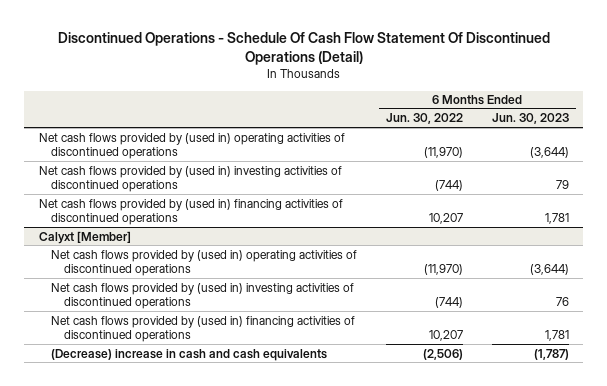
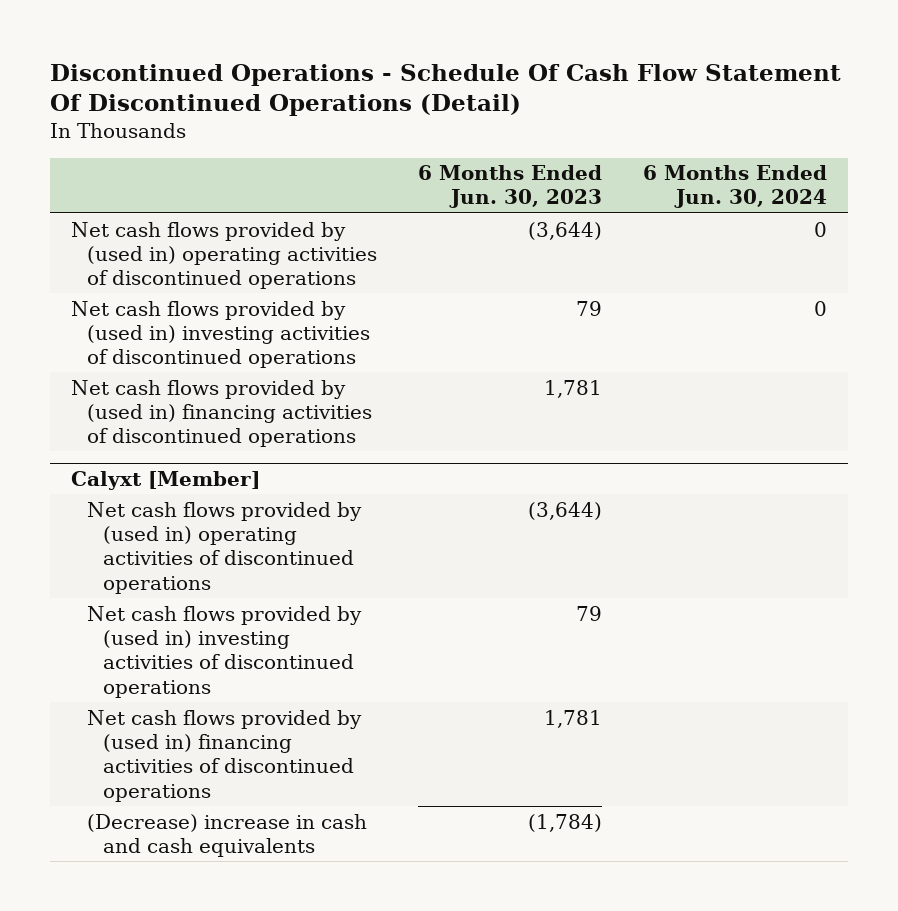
- | 6 Months Ended Jun. 30, 2022 | 6 Months Ended Jun. 30, 2023
+ | 6 Months Ended Jun. 30, 2023 | 6 Months Ended Jun. 30, 2024
@ Calyxt [Member]
- Net cash flows provided by (used in) investing activities of discontinued operations | (744) | 76
+ Net cash flows provided by (used in) investing activities of discontinued operations | 79 |
- (Decrease) increase in cash and cash equivalents | (2,506) | (1,787)
+ (Decrease) increase in cash and cash equivalents | (1,784) |

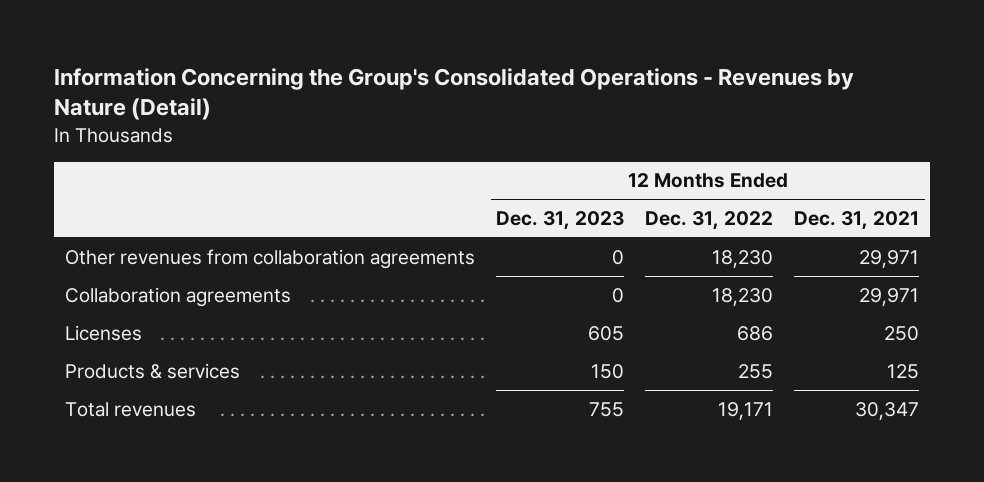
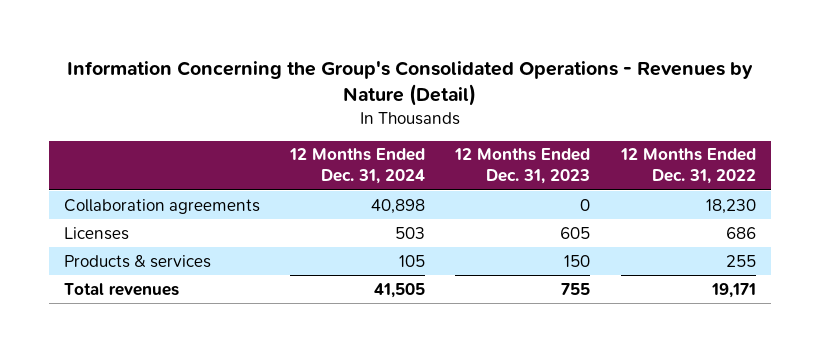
- | 12 Months Ended Dec. 31, 2023 | 12 Months Ended Dec. 31, 2022 | 12 Months Ended Dec. 31, 2021
+ | 12 Months Ended Dec. 31, 2024 | 12 Months Ended Dec. 31, 2023 | 12 Months Ended Dec. 31, 2022
- Other revenues from collaboration agreements | 0 | 18,230 | 29,971

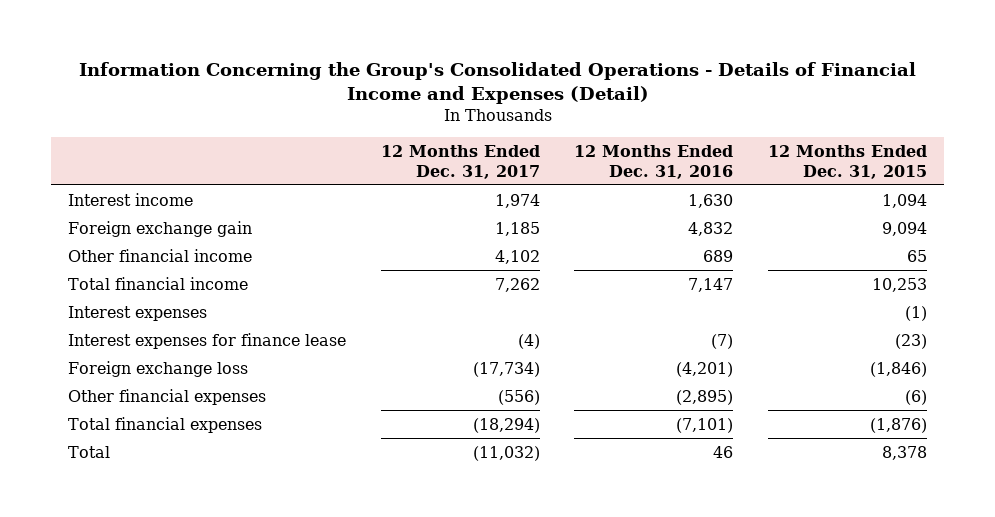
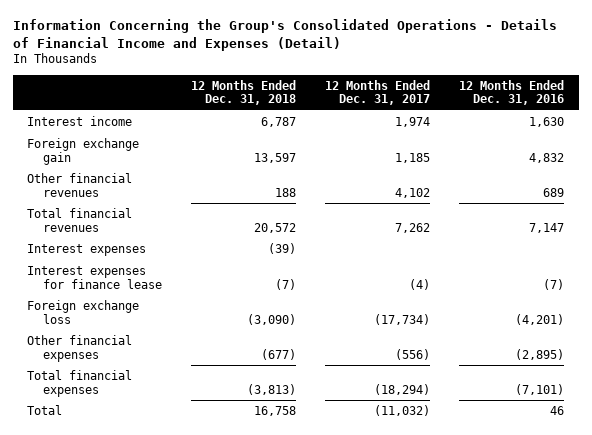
- | 12 Months Ended Dec. 31, 2017 | 12 Months Ended Dec. 31, 2016 | 12 Months Ended Dec. 31, 2015
+ | 12 Months Ended Dec. 31, 2018 | 12 Months Ended Dec. 31, 2017 | 12 Months Ended Dec. 31, 2016
- Other financial income | 4,102 | 689 | 65
- Total financial income | 7,262 | 7,147 | 10,253
+ Other financial revenues | 188 | 4,102 | 689
+ Total financial revenues | 20,572 | 7,262 | 7,147

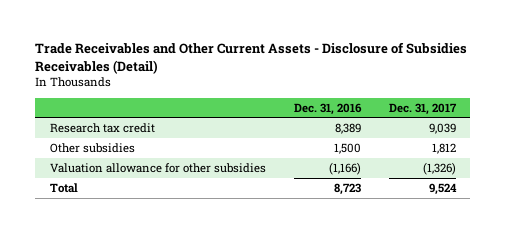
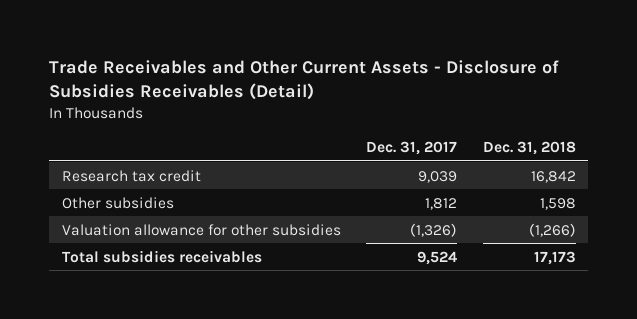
- | Dec. 31, 2016 | Dec. 31, 2017
+ | Dec. 31, 2017 | Dec. 31, 2018
- Total | 8,723 | 9,524
+ Total subsidies receivables | 9,524 | 17,173

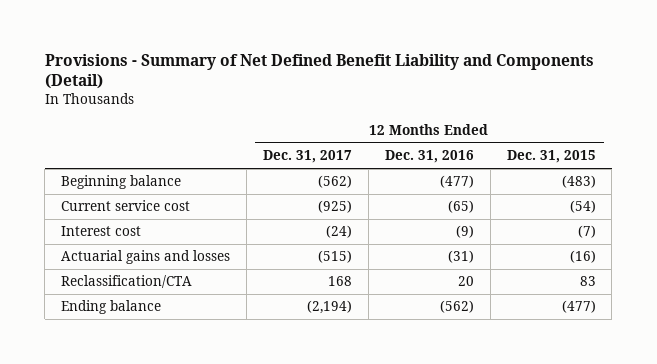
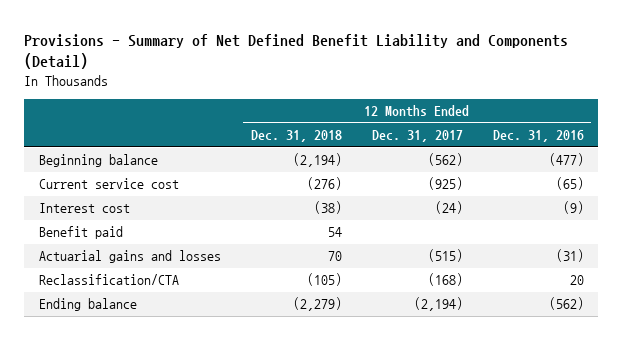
- | 12 Months Ended Dec. 31, 2017 | 12 Months Ended Dec. 31, 2016 | 12 Months Ended Dec. 31, 2015
+ | 12 Months Ended Dec. 31, 2018 | 12 Months Ended Dec. 31, 2017 | 12 Months Ended Dec. 31, 2016
+ Benefit paid | 54 | |
- Reclassification/CTA | 168 | 20 | 83
+ Reclassification/CTA | (105) | (168) | 20

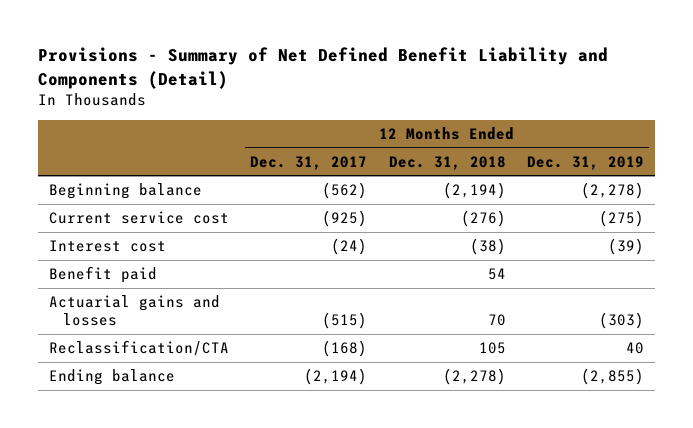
- | 12 Months Ended Dec. 31, 2018 | 12 Months Ended Dec. 31, 2017 | 12 Months Ended Dec. 31, 2016
+ | 12 Months Ended Dec. 31, 2017 | 12 Months Ended Dec. 31, 2018 | 12 Months Ended Dec. 31, 2019
- Reclassification/CTA | (105) | (168) | 20
- Ending balance | (2,279) | (2,194) | (562)
+ Reclassification/CTA | (168) | 105 | 40
+ Ending balance | (2,194) | (2,278) | (2,855)

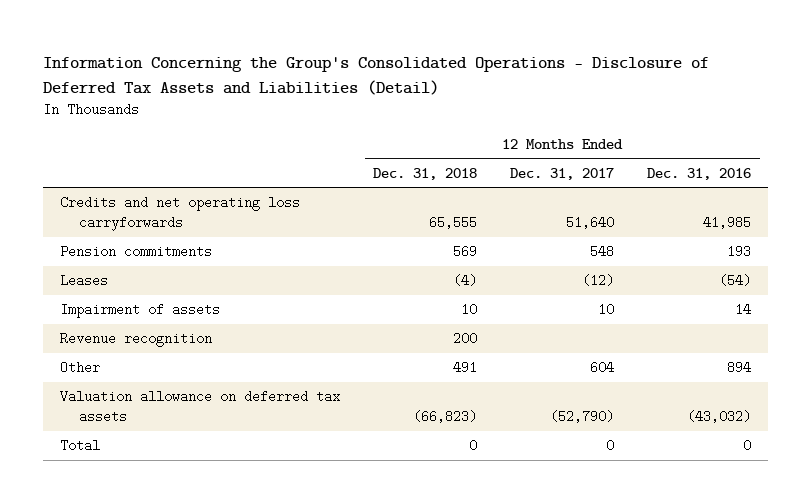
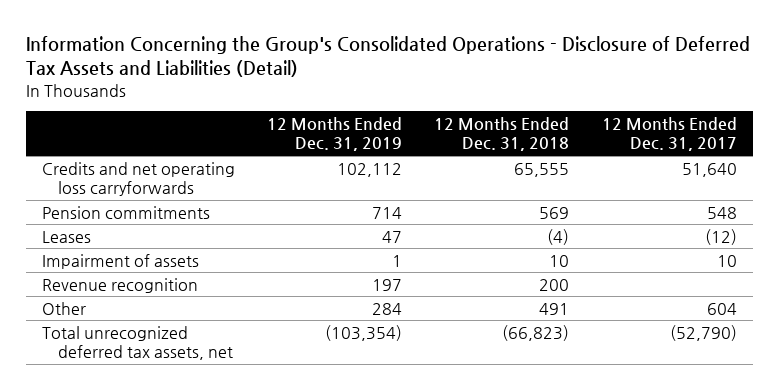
- | 12 Months Ended Dec. 31, 2018 | 12 Months Ended Dec. 31, 2017 | 12 Months Ended Dec. 31, 2016
+ | 12 Months Ended Dec. 31, 2019 | 12 Months Ended Dec. 31, 2018 | 12 Months Ended Dec. 31, 2017
- Valuation allowance on deferred tax assets | (66,823) | (52,790) | (43,032)
- Total | 0 | 0 | 0
+ Total unrecognized deferred tax assets, net | (103,354) | (66,823) | (52,790)

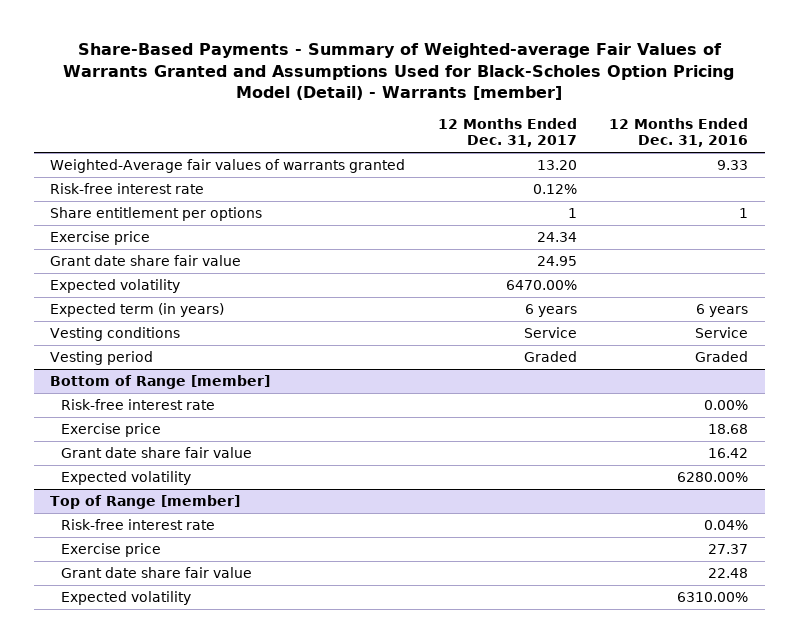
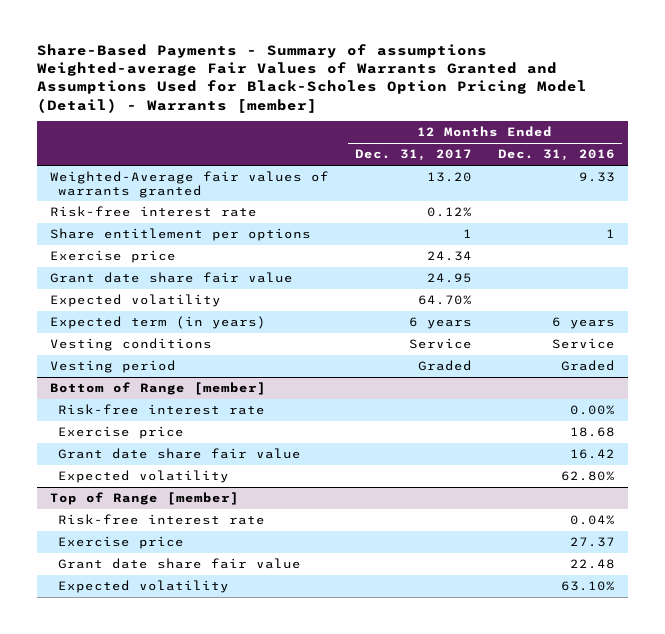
- Share-Based Payments - Summary of Weighted-average Fair Values of Warrants Granted and Assumptions Used for Black-Scholes Option Pricing Model (Detail) - Warrants [member]
+ Share-Based Payments - Summary of assumptions Weighted-average Fair Values of Warrants Granted and Assumptions Used for Black-Scholes Option Pricing Model (Detail) - Warrants [member]
- Expected volatility | 6470.00% |
+ Expected volatility | 64.70% |
@ Bottom of Range [member]
- Expected volatility | | 6280.00%
+ Expected volatility | | 62.80%
@ Top of Range [member]
- Expected volatility | | 6310.00%
+ Expected volatility | | 63.10%

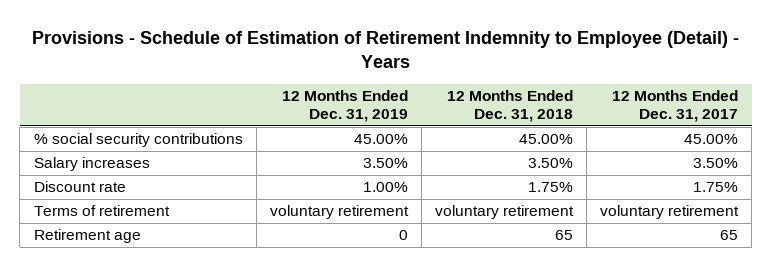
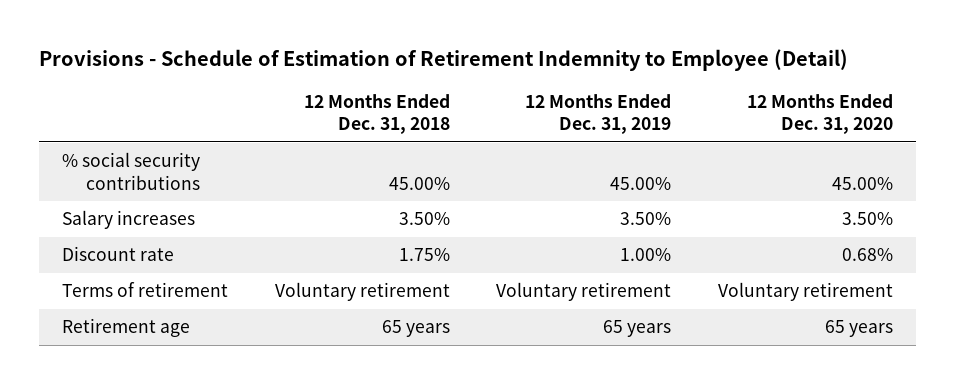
- Provisions - Schedule of Estimation of Retirement Indemnity to Employee (Detail) - Years
+ Provisions - Schedule of Estimation of Retirement Indemnity to Employee (Detail)
- | 12 Months Ended Dec. 31, 2019 | 12 Months Ended Dec. 31, 2018 | 12 Months Ended Dec. 31, 2017
+ | 12 Months Ended Dec. 31, 2018 | 12 Months Ended Dec. 31, 2019 | 12 Months Ended Dec. 31, 2020
- Terms of retirement | voluntary retirement | voluntary retirement | voluntary retirement
- Retirement age | 0 | 65 | 65
+ Terms of retirement | Voluntary retirement | Voluntary retirement | Voluntary retirement
+ Retirement age | 65 years | 65 years | 65 years

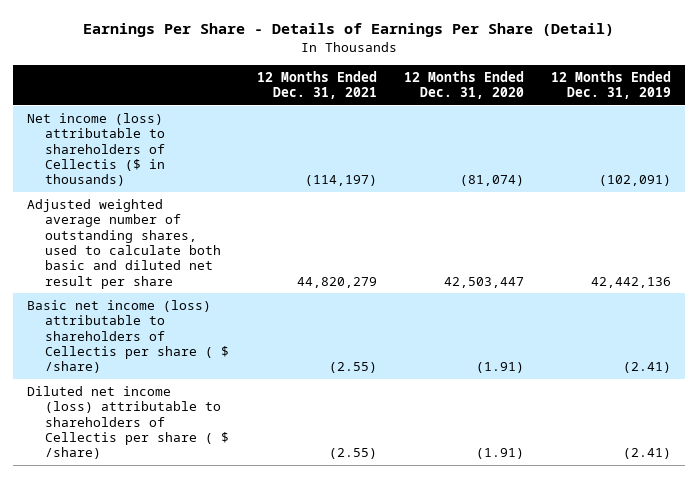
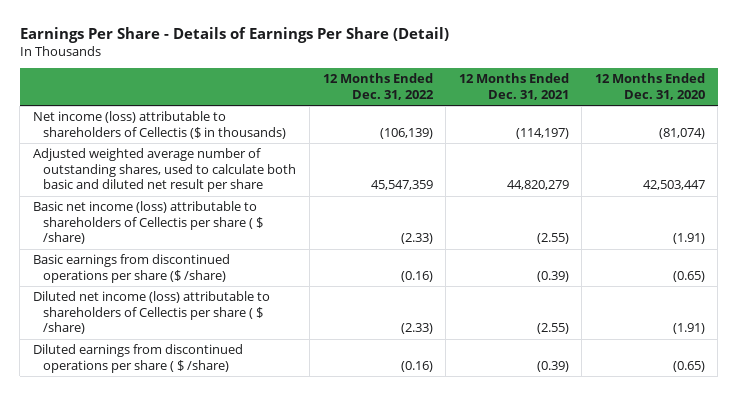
- | 12 Months Ended Dec. 31, 2021 | 12 Months Ended Dec. 31, 2020 | 12 Months Ended Dec. 31, 2019
+ | 12 Months Ended Dec. 31, 2022 | 12 Months Ended Dec. 31, 2021 | 12 Months Ended Dec. 31, 2020
+ Basic earnings from discontinued operations per share ($ /share) | (0.16) | (0.39) | (0.65)
+ Diluted earnings from discontinued operations per share ( $ /share) | (0.16) | (0.39) | (0.65)

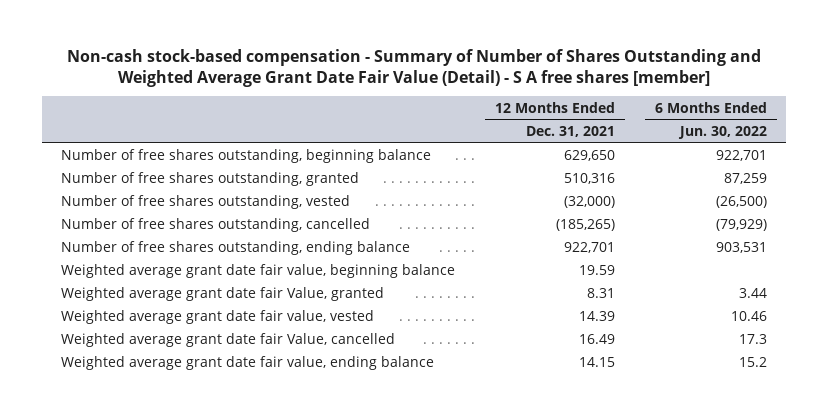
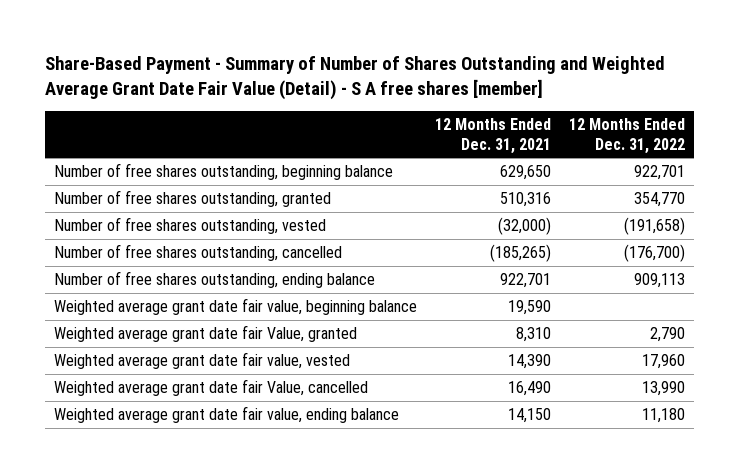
- Non-cash stock-based compensation - Summary of Number of Shares Outstanding and Weighted Average Grant Date Fair Value (Detail) - S A free shares [member]
+ Share-Based Payment - Summary of Number of Shares Outstanding and Weighted Average Grant Date Fair Value (Detail) - S A free shares [member]
- | 12 Months Ended Dec. 31, 2021 | 6 Months Ended Jun. 30, 2022
+ | 12 Months Ended Dec. 31, 2021 | 12 Months Ended Dec. 31, 2022
- Weighted average grant date fair value, beginning balance | 19.59 |
- Weighted average grant date fair Value, granted | 8.31 | 3.44
- Weighted average grant date fair value, vested | 14.39 | 10.46
- Weighted average grant date fair Value, cancelled | 16.49 | 17.3
- Weighted average grant date fair value, ending balance | 14.15 | 15.2
+ Weighted average grant date fair value, beginning balance | 19,590 |
+ Weighted average grant date fair Value, granted | 8,310 | 2,790
+ Weighted average grant date fair value, vested | 14,390 | 17,960
+ Weighted average grant date fair Value, cancelled | 16,490 | 13,990
+ Weighted average grant date fair value, ending balance | 14,150 | 11,180

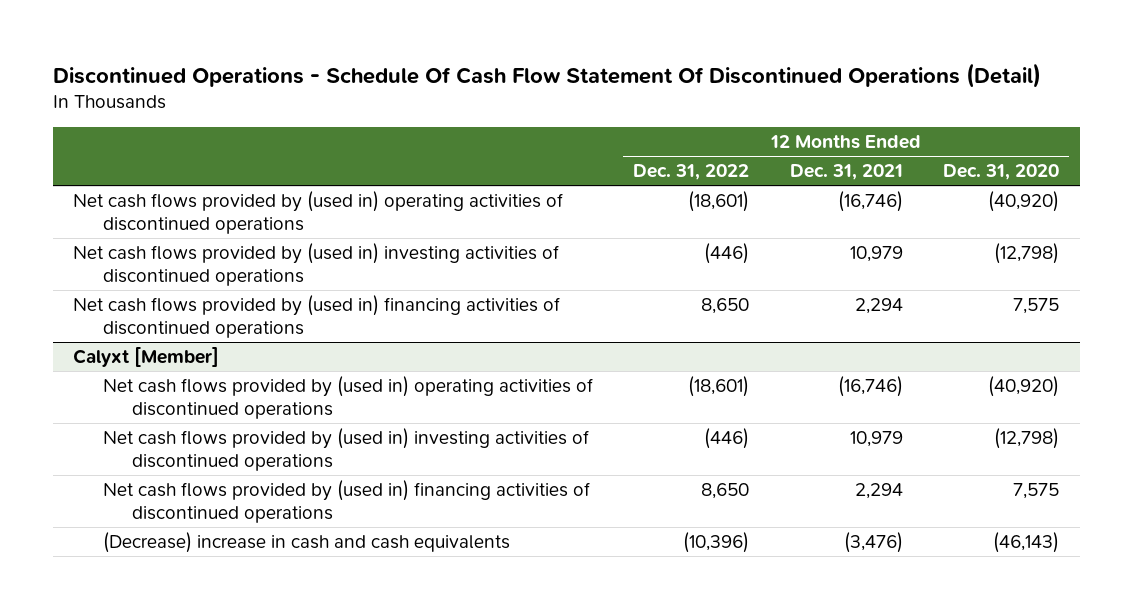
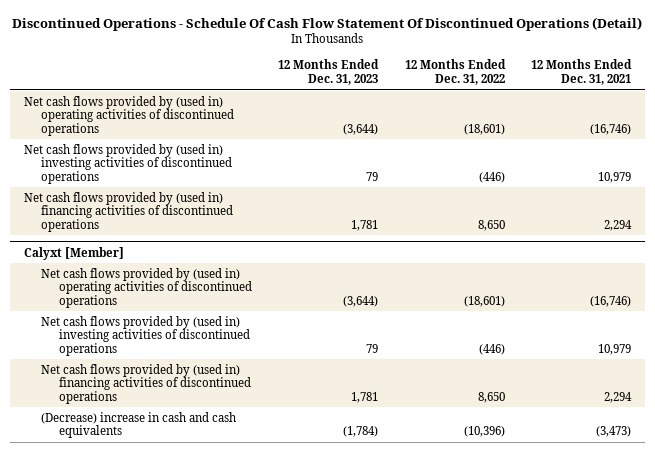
- | 12 Months Ended Dec. 31, 2022 | 12 Months Ended Dec. 31, 2021 | 12 Months Ended Dec. 31, 2020
+ | 12 Months Ended Dec. 31, 2023 | 12 Months Ended Dec. 31, 2022 | 12 Months Ended Dec. 31, 2021
@ Calyxt [Member]
- (Decrease) increase in cash and cash equivalents | (10,396) | (3,476) | (46,143)
+ (Decrease) increase in cash and cash equivalents | (1,784) | (10,396) | (3,473)

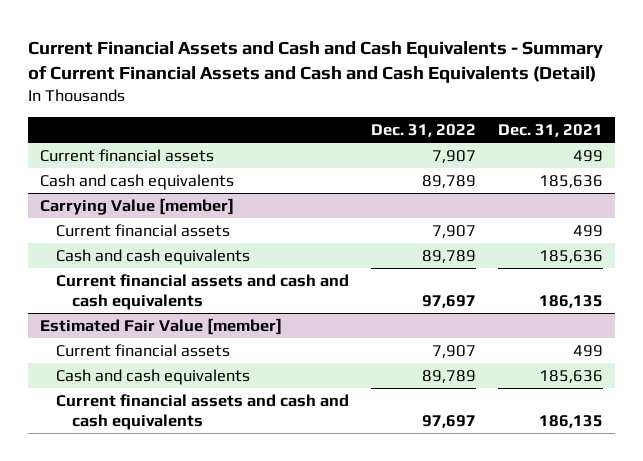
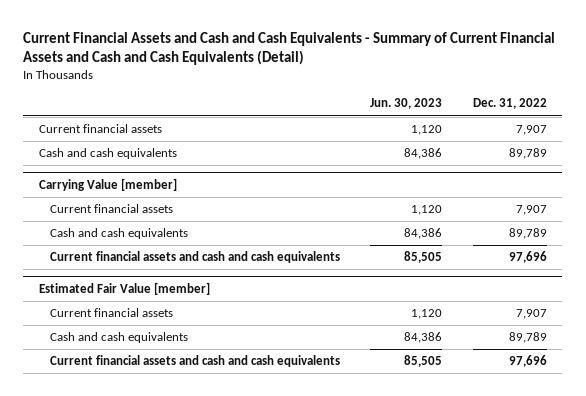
- | Dec. 31, 2022 | Dec. 31, 2021
+ | Jun. 30, 2023 | Dec. 31, 2022
@ Carrying Value [member]
- Current financial assets and cash and cash equivalents | 97,697 | 186,135
+ Current financial assets and cash and cash equivalents | 85,505 | 97,696
@ Estimated Fair Value [member]
- Current financial assets and cash and cash equivalents | 97,697 | 186,135
+ Current financial assets and cash and cash equivalents | 85,505 | 97,696

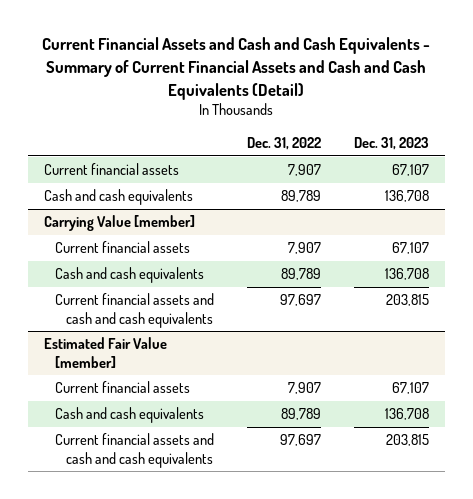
- | Jun. 30, 2023 | Dec. 31, 2022
+ | Dec. 31, 2022 | Dec. 31, 2023
@ Carrying Value [member]
- Current financial assets and cash and cash equivalents | 85,505 | 97,696
+ Current financial assets and cash and cash equivalents | 97,697 | 203,815
@ Estimated Fair Value [member]
- Current financial assets and cash and cash equivalents | 85,505 | 97,696
+ Current financial assets and cash and cash equivalents | 97,697 | 203,815

